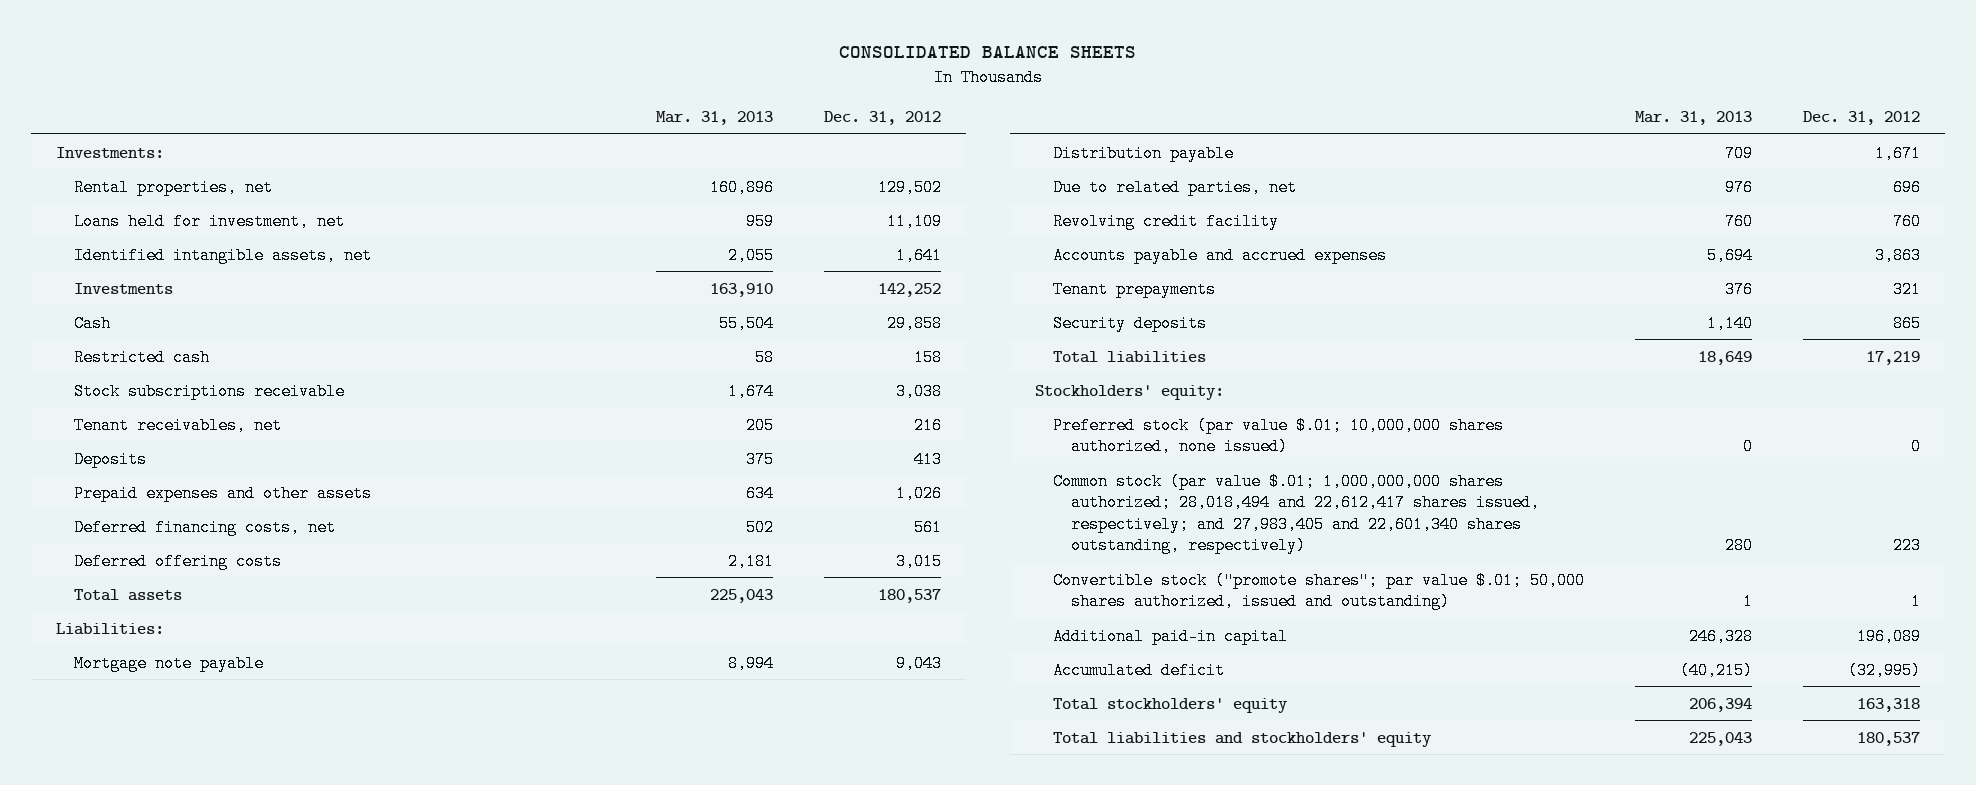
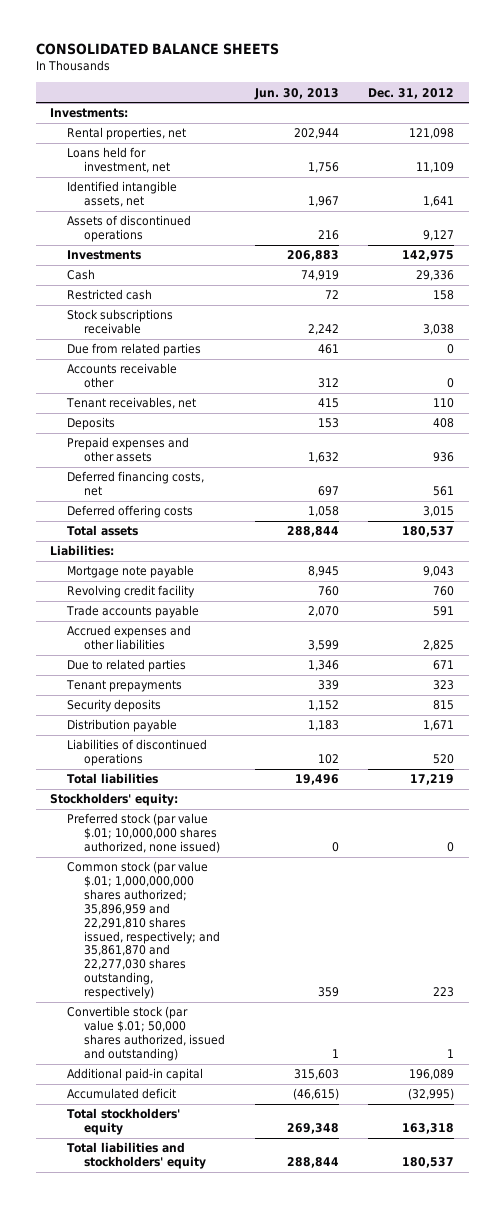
- | Mar. 31, 2013 | Dec. 31, 2012
+ | Jun. 30, 2013 | Dec. 31, 2012
- Rental properties, net | 160,896 | 129,502
+ Rental properties, net | 202,944 | 121,098
- Investments | 163,910 | 142,252
- Cash | 55,504 | 29,858
+ Assets of discontinued operations | 216 | 9,127
+ Investments | 206,883 | 142,975
+ Cash | 74,919 | 29,336
- Tenant receivables, net | 205 | 216
- Deposits | 375 | 413
- Prepaid expenses and other assets | 634 | 1,026
+ Due from related parties | 461 | 0
+ Accounts receivable other | 312 | 0
+ Tenant receivables, net | 415 | 110
+ Deposits | 153 | 408
+ Prepaid expenses and other assets | 1,632 | 936
- Due to related parties, net | 976 | 696
- Accounts payable and accrued expenses | 5,694 | 3,863
- Tenant prepayments | 376 | 321
- Security deposits | 1,140 | 865
+ Trade accounts payable | 2,070 | 591
+ Accrued expenses and other liabilities | 3,599 | 2,825
+ Due to related parties | 1,346 | 671
+ Tenant prepayments | 339 | 323
+ Security deposits | 1,152 | 815
moved down: Distribution payable | 1,183 | 1,671
+ Liabilities of discontinued operations | 102 | 520
- Common stock (par value $.01; 1,000,000,000 shares authorized; 28,018,494 and 22,612,417 shares issued, respectively; and 27,983,405 and 22,601,340 shares outstanding, respectively) | 280 | 223
- Convertible stock ("promote shares"; par value $.01; 50,000 shares authorized, issued and outstanding) | 1 | 1
+ Common stock (par value $.01; 1,000,000,000 shares authorized; 35,896,959 and 22,291,810 shares issued, respectively; and 35,861,870 and 22,277,030 shares outstanding, respectively) | 359 | 223
+ Convertible stock (par value $.01; 50,000 shares authorized, issued and outstanding) | 1 | 1

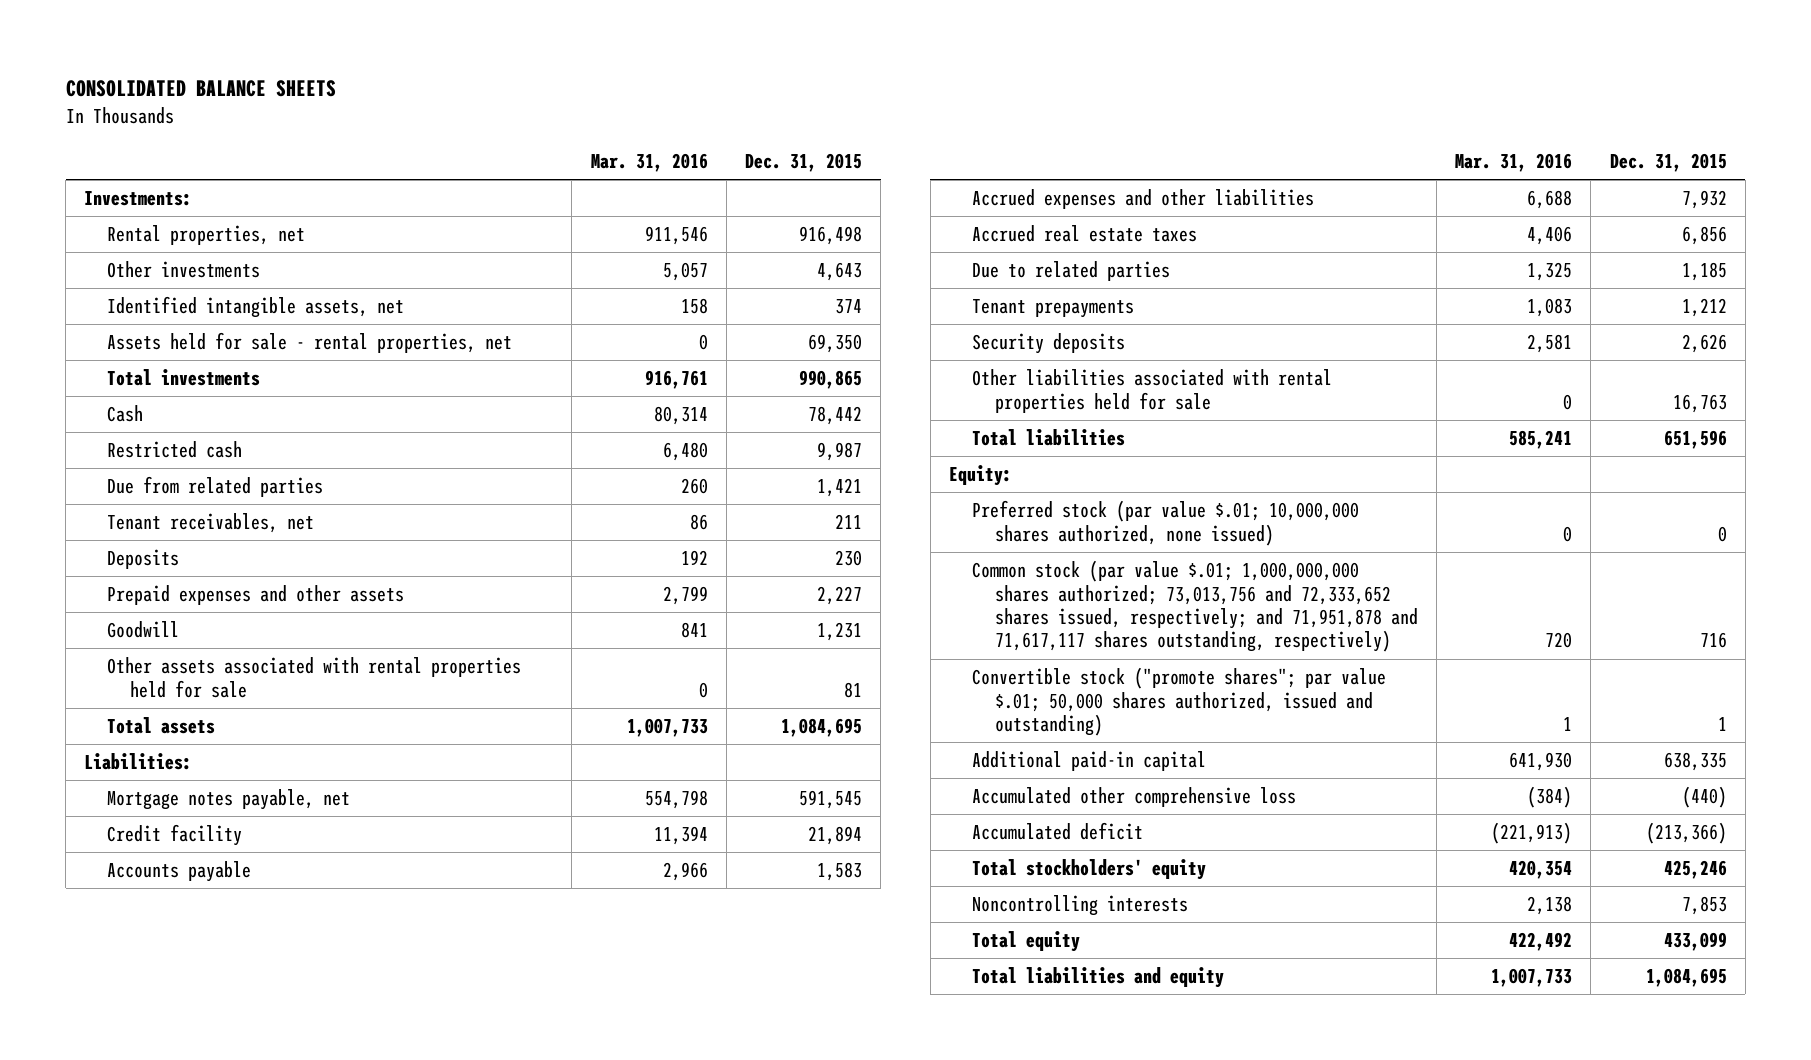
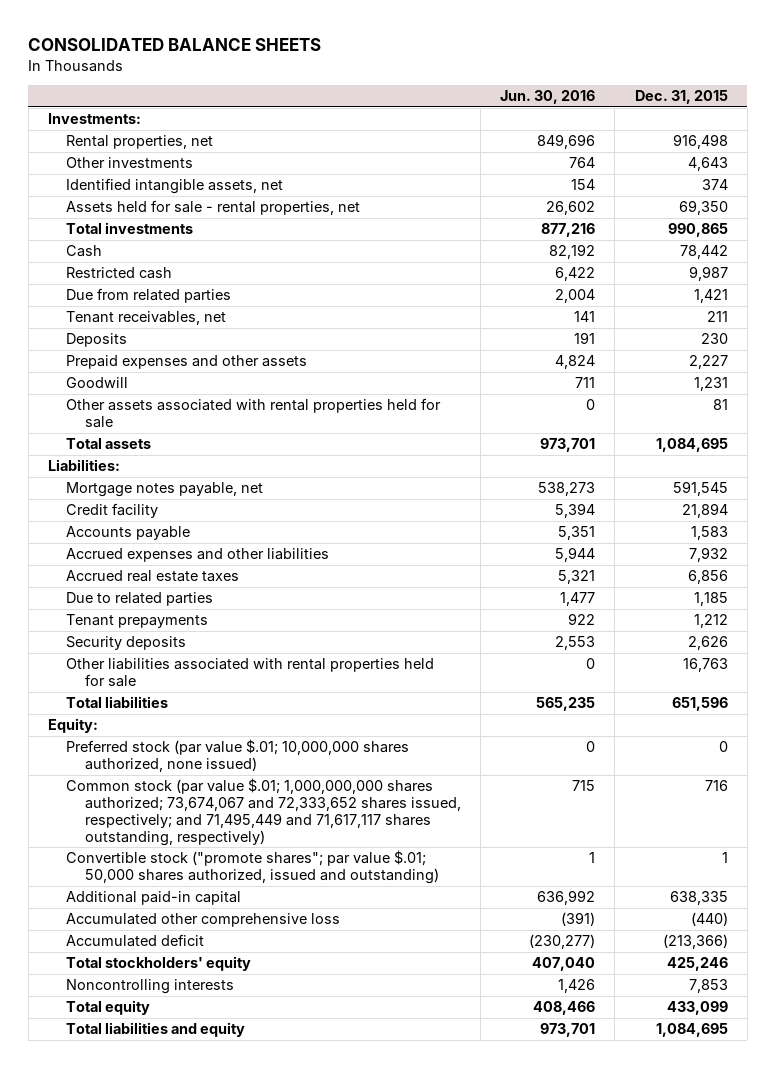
- | Mar. 31, 2016 | Dec. 31, 2015
+ | Jun. 30, 2016 | Dec. 31, 2015
- Common stock (par value $.01; 1,000,000,000 shares authorized; 73,013,756 and 72,333,652 shares issued, respectively; and 71,951,878 and 71,617,117 shares outstanding, respectively) | 720 | 716
+ Common stock (par value $.01; 1,000,000,000 shares authorized; 73,674,067 and 72,333,652 shares issued, respectively; and 71,495,449 and 71,617,117 shares outstanding, respectively) | 715 | 716

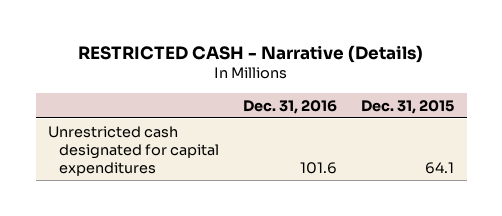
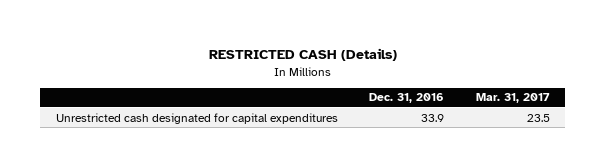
- RESTRICTED CASH - Narrative (Details)
+ RESTRICTED CASH (Details)
- | Dec. 31, 2016 | Dec. 31, 2015
+ | Dec. 31, 2016 | Mar. 31, 2017
- Unrestricted cash designated for capital expenditures | 101.6 | 64.1
+ Unrestricted cash designated for capital expenditures | 33.9 | 23.5

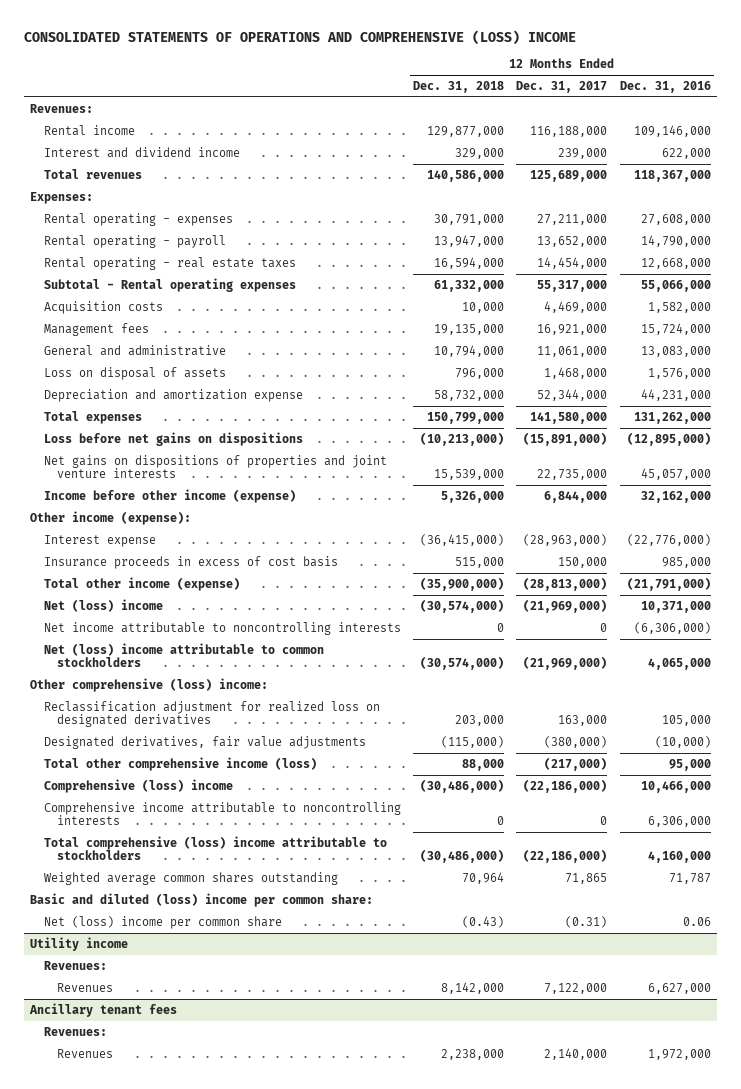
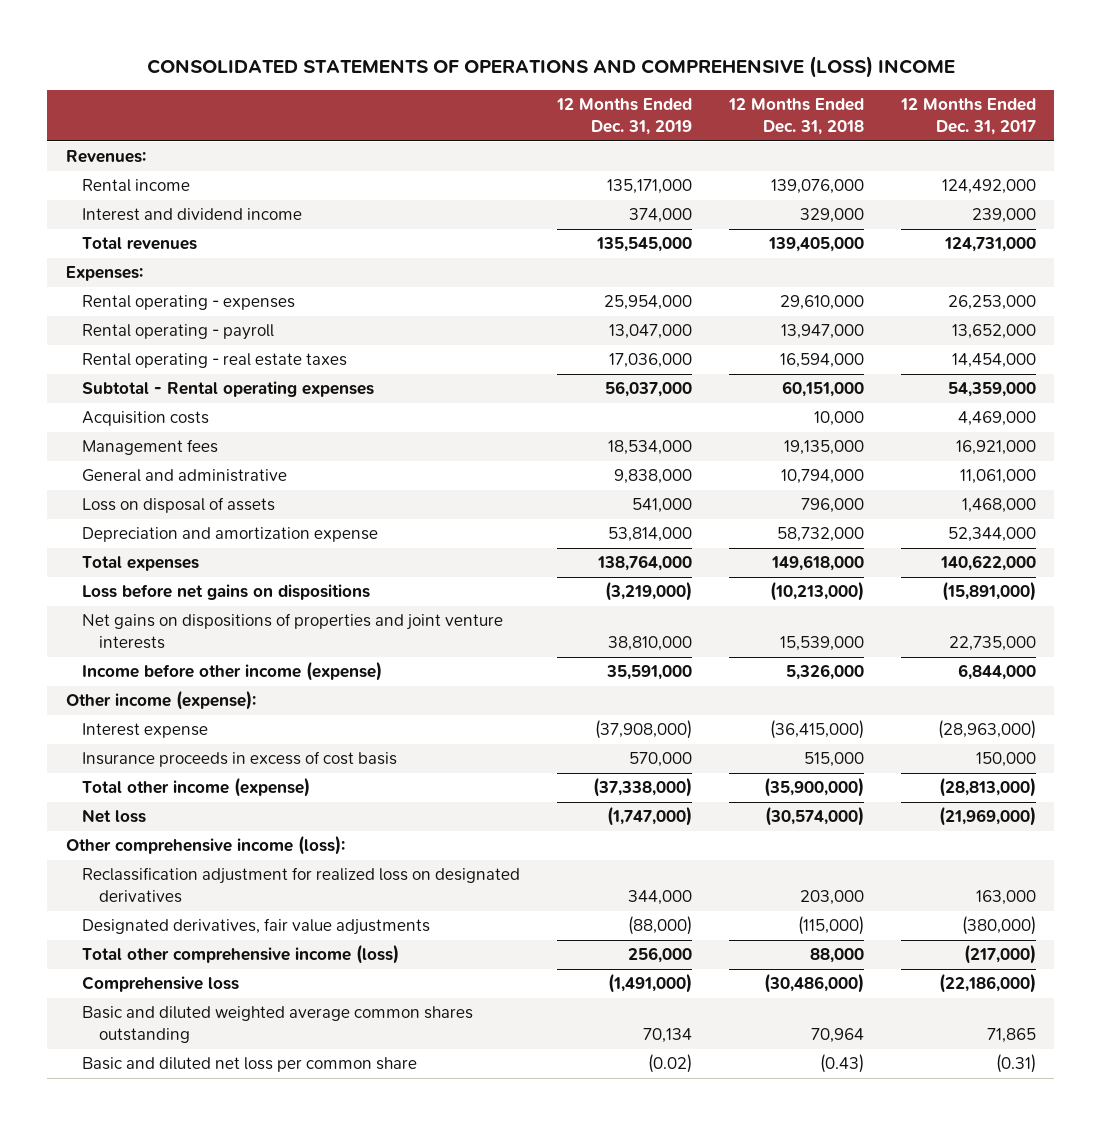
- | 12 Months Ended Dec. 31, 2018 | 12 Months Ended Dec. 31, 2017 | 12 Months Ended Dec. 31, 2016
+ | 12 Months Ended Dec. 31, 2019 | 12 Months Ended Dec. 31, 2018 | 12 Months Ended Dec. 31, 2017
- Rental income | 129,877,000 | 116,188,000 | 109,146,000
+ Rental income | 135,171,000 | 139,076,000 | 124,492,000
- Total revenues | 140,586,000 | 125,689,000 | 118,367,000
+ Total revenues | 135,545,000 | 139,405,000 | 124,731,000
- Rental operating - expenses | 30,791,000 | 27,211,000 | 27,608,000
+ Rental operating - expenses | 25,954,000 | 29,610,000 | 26,253,000
- Subtotal - Rental operating expenses | 61,332,000 | 55,317,000 | 55,066,000
+ Subtotal - Rental operating expenses | 56,037,000 | 60,151,000 | 54,359,000
- Total expenses | 150,799,000 | 141,580,000 | 131,262,000
+ Total expenses | 138,764,000 | 149,618,000 | 140,622,000
- Net (loss) income | (30,574,000) | (21,969,000) | 10,371,000
- Net income attributable to noncontrolling interests | 0 | 0 | (6,306,000)
- Net (loss) income attributable to common stockholders | (30,574,000) | (21,969,000) | 4,065,000
- Other comprehensive (loss) income:
+ Net loss | (1,747,000) | (30,574,000) | (21,969,000)
+ Other comprehensive income (loss):
- Comprehensive (loss) income | (30,486,000) | (22,186,000) | 10,466,000
- Comprehensive income attributable to noncontrolling interests | 0 | 0 | 6,306,000
- Total comprehensive (loss) income attributable to stockholders | (30,486,000) | (22,186,000) | 4,160,000
- Weighted average common shares outstanding | 70,964 | 71,865 | 71,787
- Basic and diluted (loss) income per common share:
- Net (loss) income per common share | (0.43) | (0.31) | 0.06
- Utility income
- Revenues:
- Revenues | 8,142,000 | 7,122,000 | 6,627,000
- Ancillary tenant fees
- Revenues:
- Revenues | 2,238,000 | 2,140,000 | 1,972,000
+ Comprehensive loss | (1,491,000) | (30,486,000) | (22,186,000)
+ Basic and diluted weighted average common shares outstanding | 70,134 | 70,964 | 71,865
+ Basic and diluted net loss per common share | (0.02) | (0.43) | (0.31)

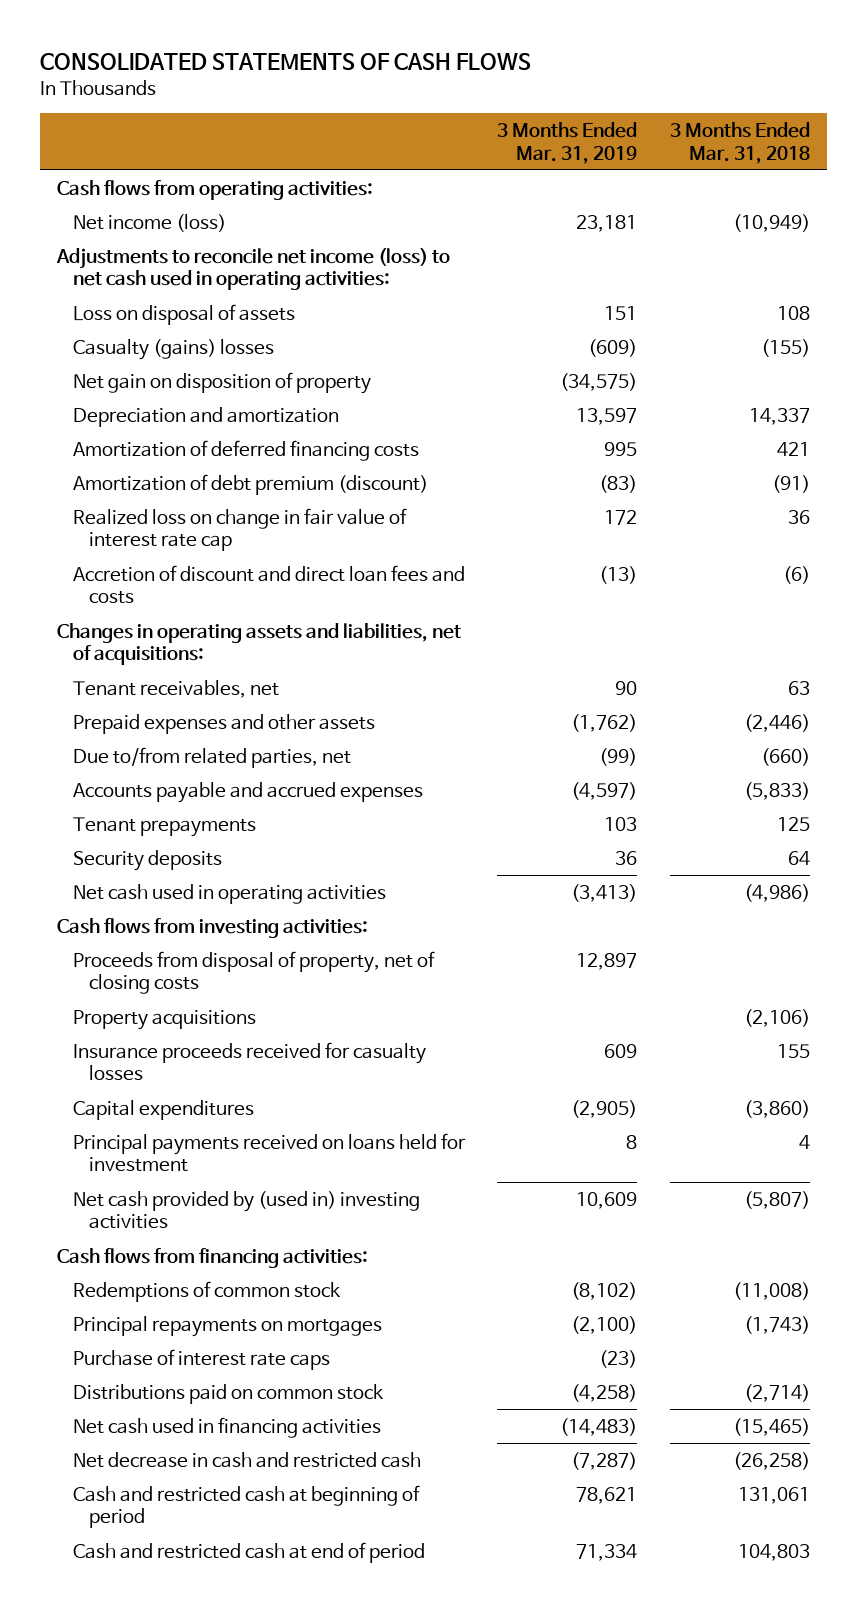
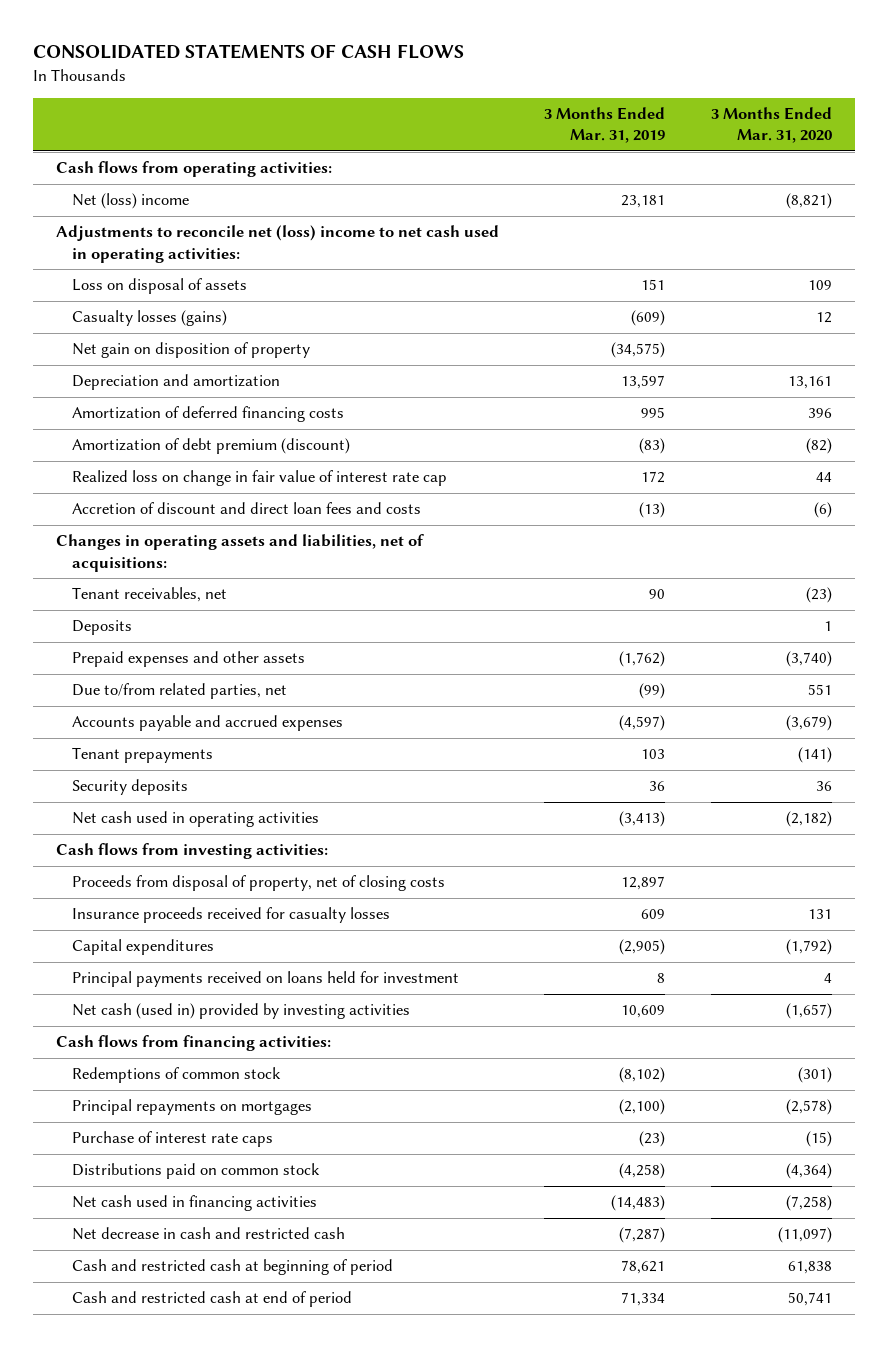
- | 3 Months Ended Mar. 31, 2019 | 3 Months Ended Mar. 31, 2018
+ | 3 Months Ended Mar. 31, 2019 | 3 Months Ended Mar. 31, 2020
- Net income (loss) | 23,181 | (10,949)
- Adjustments to reconcile net income (loss) to net cash used in operating activities:
+ Net (loss) income | 23,181 | (8,821)
+ Adjustments to reconcile net (loss) income to net cash used in operating activities:
- Casualty (gains) losses | (609) | (155)
+ Casualty losses (gains) | (609) | 12
+ Deposits | | 1
- Property acquisitions | | (2,106)
- Net cash provided by (used in) investing activities | 10,609 | (5,807)
+ Net cash (used in) provided by investing activities | 10,609 | (1,657)

